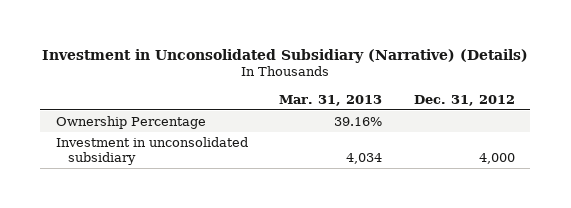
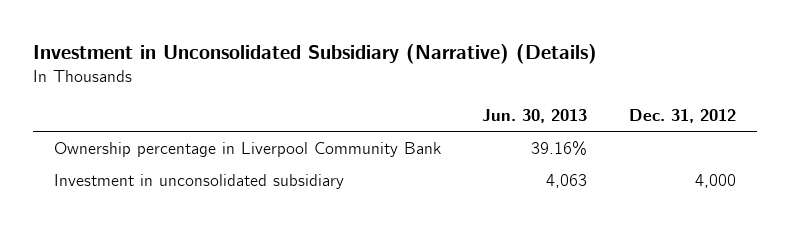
- | Mar. 31, 2013 | Dec. 31, 2012
+ | Jun. 30, 2013 | Dec. 31, 2012
- Ownership Percentage | 39.16% |
+ Ownership percentage in Liverpool Community Bank | 39.16% |

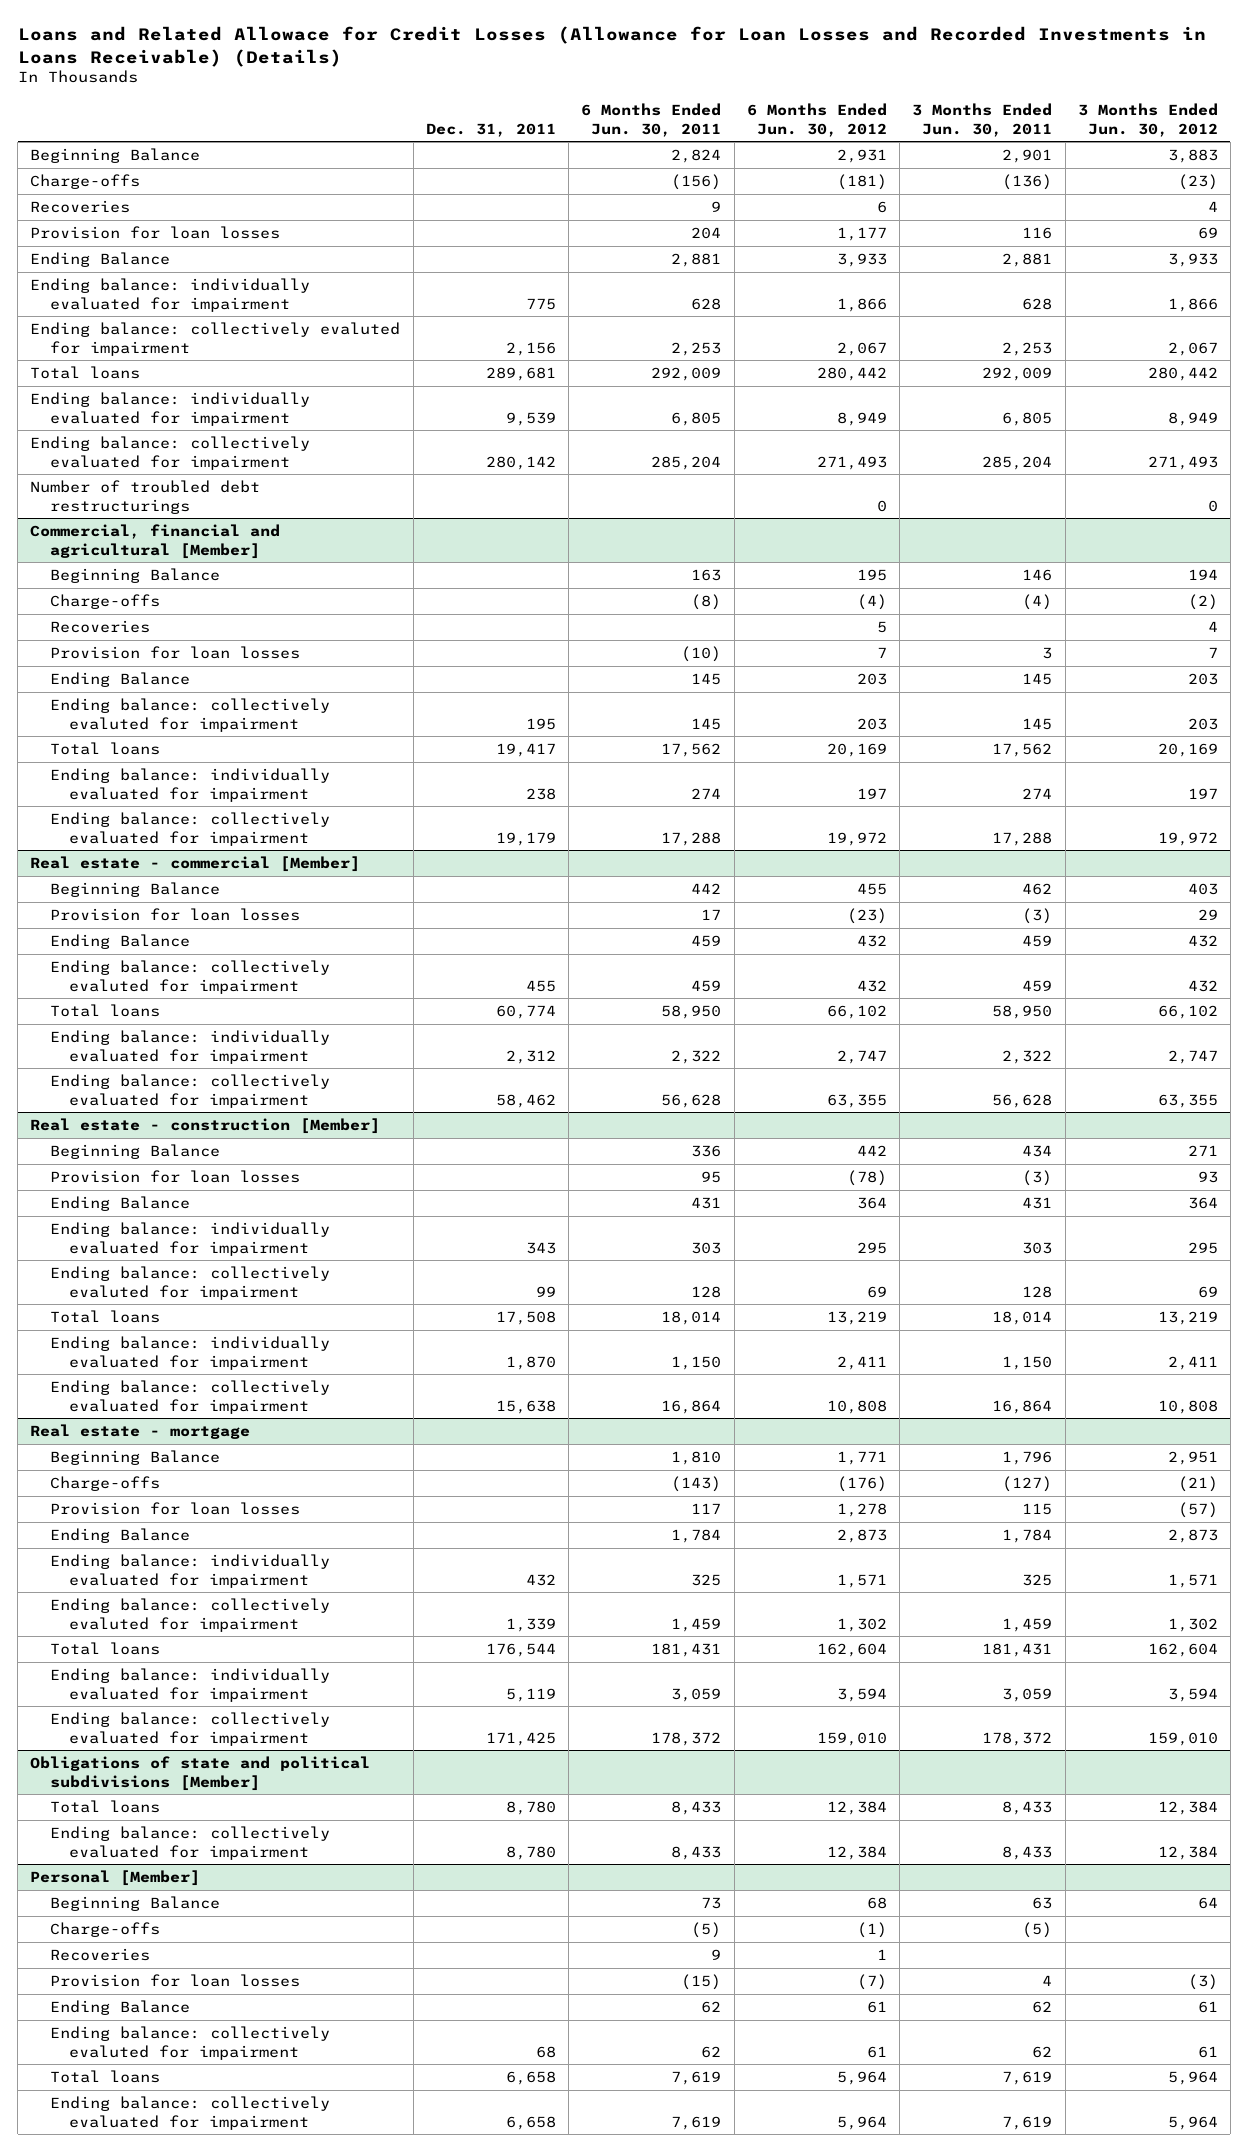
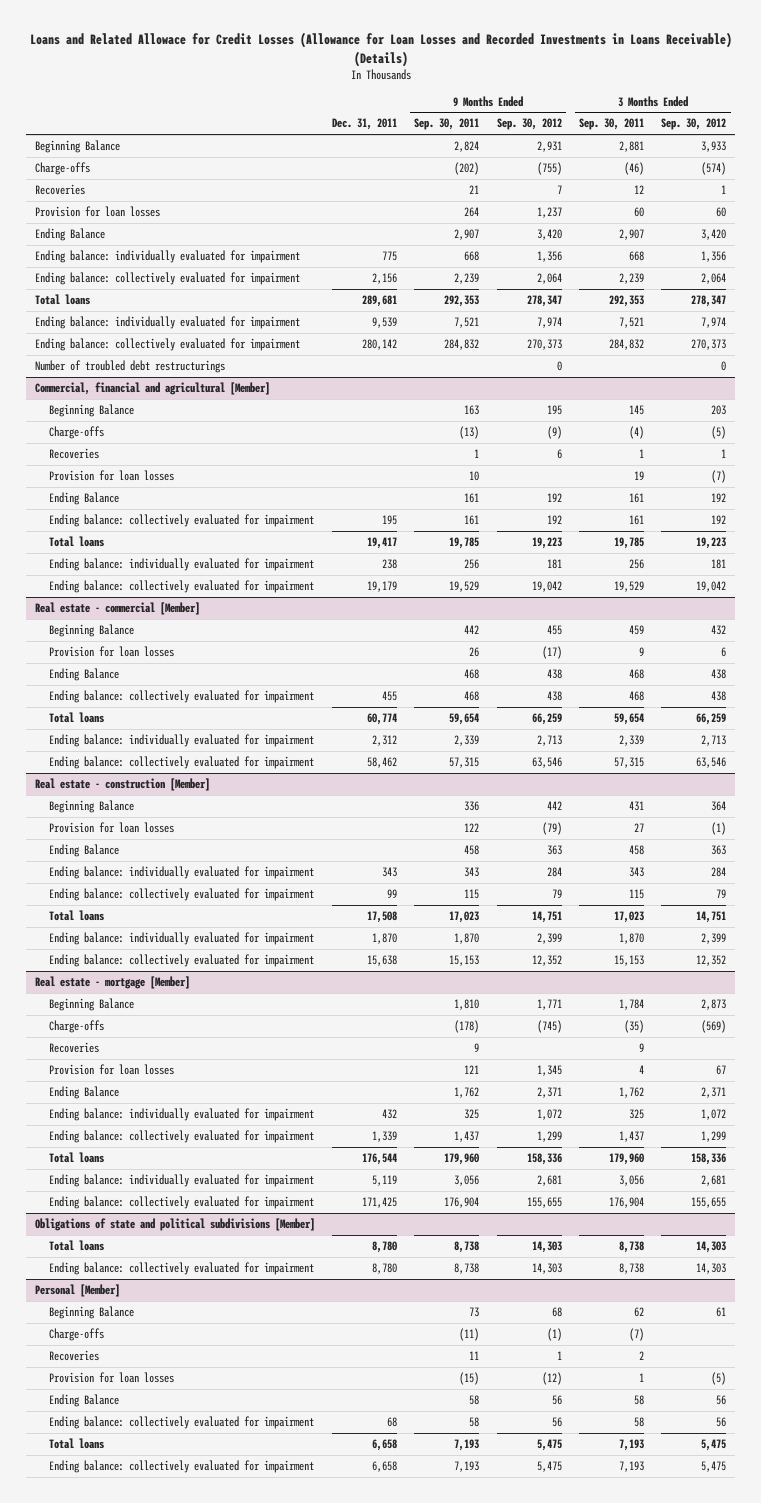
- | Dec. 31, 2011 | 6 Months Ended Jun. 30, 2011 | 6 Months Ended Jun. 30, 2012 | 3 Months Ended Jun. 30, 2011 | 3 Months Ended Jun. 30, 2012
+ | Dec. 31, 2011 | 9 Months Ended Sep. 30, 2011 | 9 Months Ended Sep. 30, 2012 | 3 Months Ended Sep. 30, 2011 | 3 Months Ended Sep. 30, 2012
- Ending balance: collectively evaluted for impairment | 2,156 | 2,253 | 2,067 | 2,253 | 2,067
+ Ending balance: collectively evaluated for impairment | 2,156 | 2,239 | 2,064 | 2,239 | 2,064
@ Commercial, financial and agricultural [Member]
- Ending balance: collectively evaluted for impairment | 195 | 145 | 203 | 145 | 203
+ Ending balance: collectively evaluated for impairment | 195 | 161 | 192 | 161 | 192
@ Real estate - commercial [Member]
- Ending balance: collectively evaluted for impairment | 455 | 459 | 432 | 459 | 432
+ Ending balance: collectively evaluated for impairment | 455 | 468 | 438 | 468 | 438
@ Real estate - construction [Member]
- Ending balance: collectively evaluted for impairment | 99 | 128 | 69 | 128 | 69
+ Ending balance: collectively evaluated for impairment | 99 | 115 | 79 | 115 | 79
- Real estate - mortgage
+ Real estate - mortgage [Member]
+ Recoveries | | 9 | | 9 |
- Ending balance: collectively evaluted for impairment | 1,339 | 1,459 | 1,302 | 1,459 | 1,302
+ Ending balance: collectively evaluated for impairment | 1,339 | 1,437 | 1,299 | 1,437 | 1,299
@ Personal [Member]
- Ending balance: collectively evaluted for impairment | 68 | 62 | 61 | 62 | 61
+ Ending balance: collectively evaluated for impairment | 68 | 58 | 56 | 58 | 56

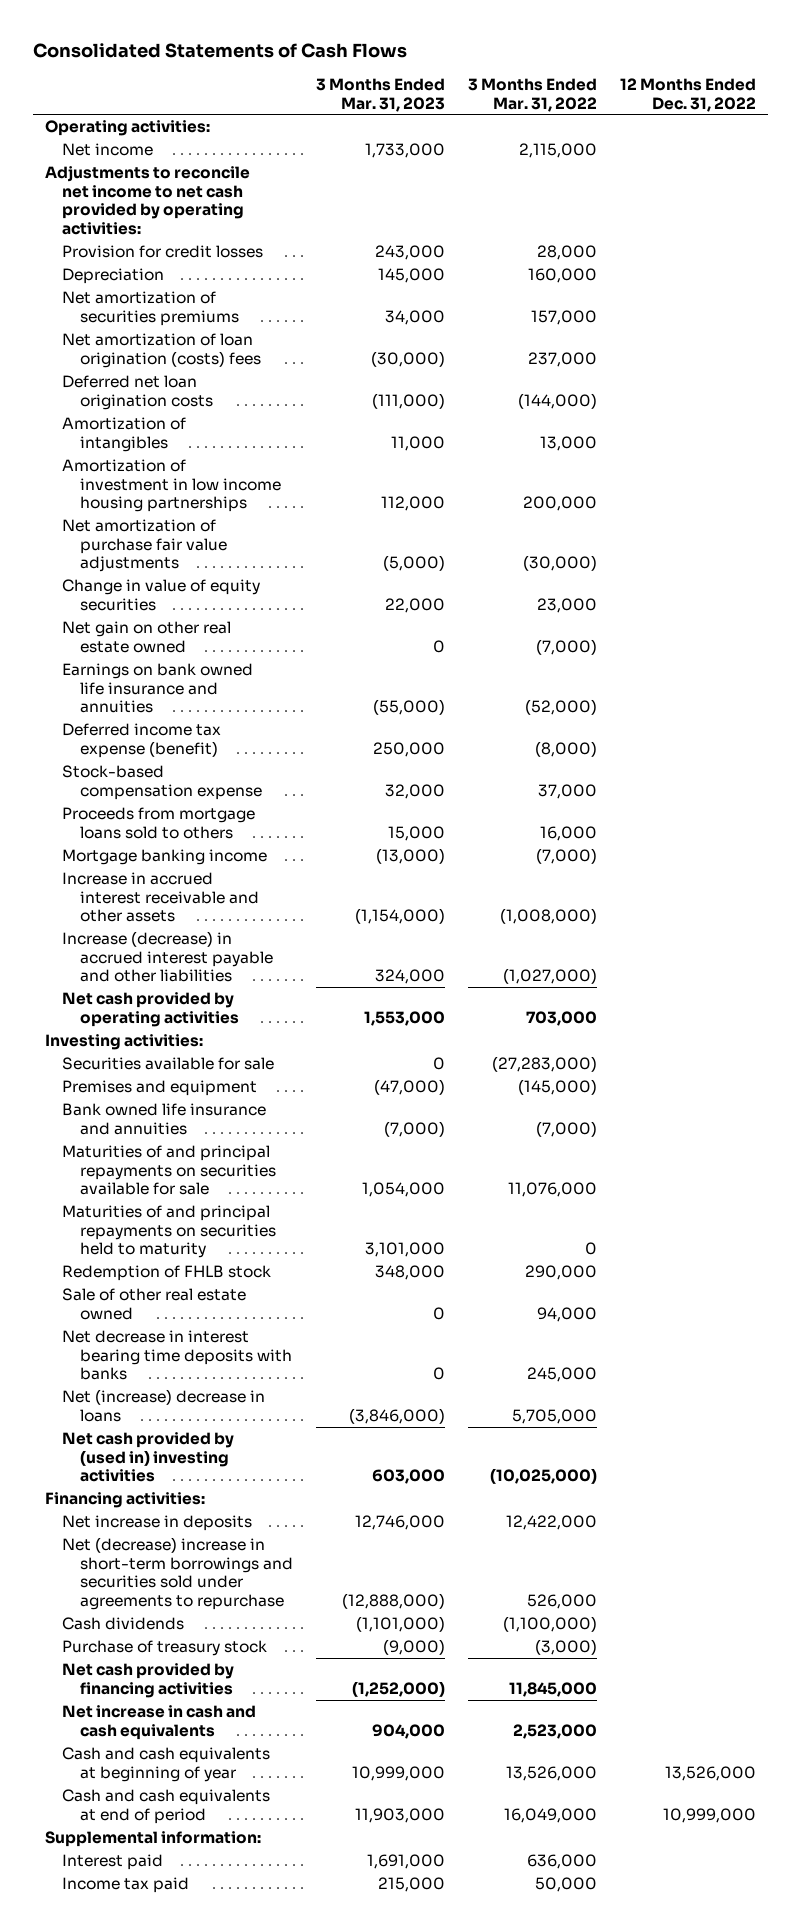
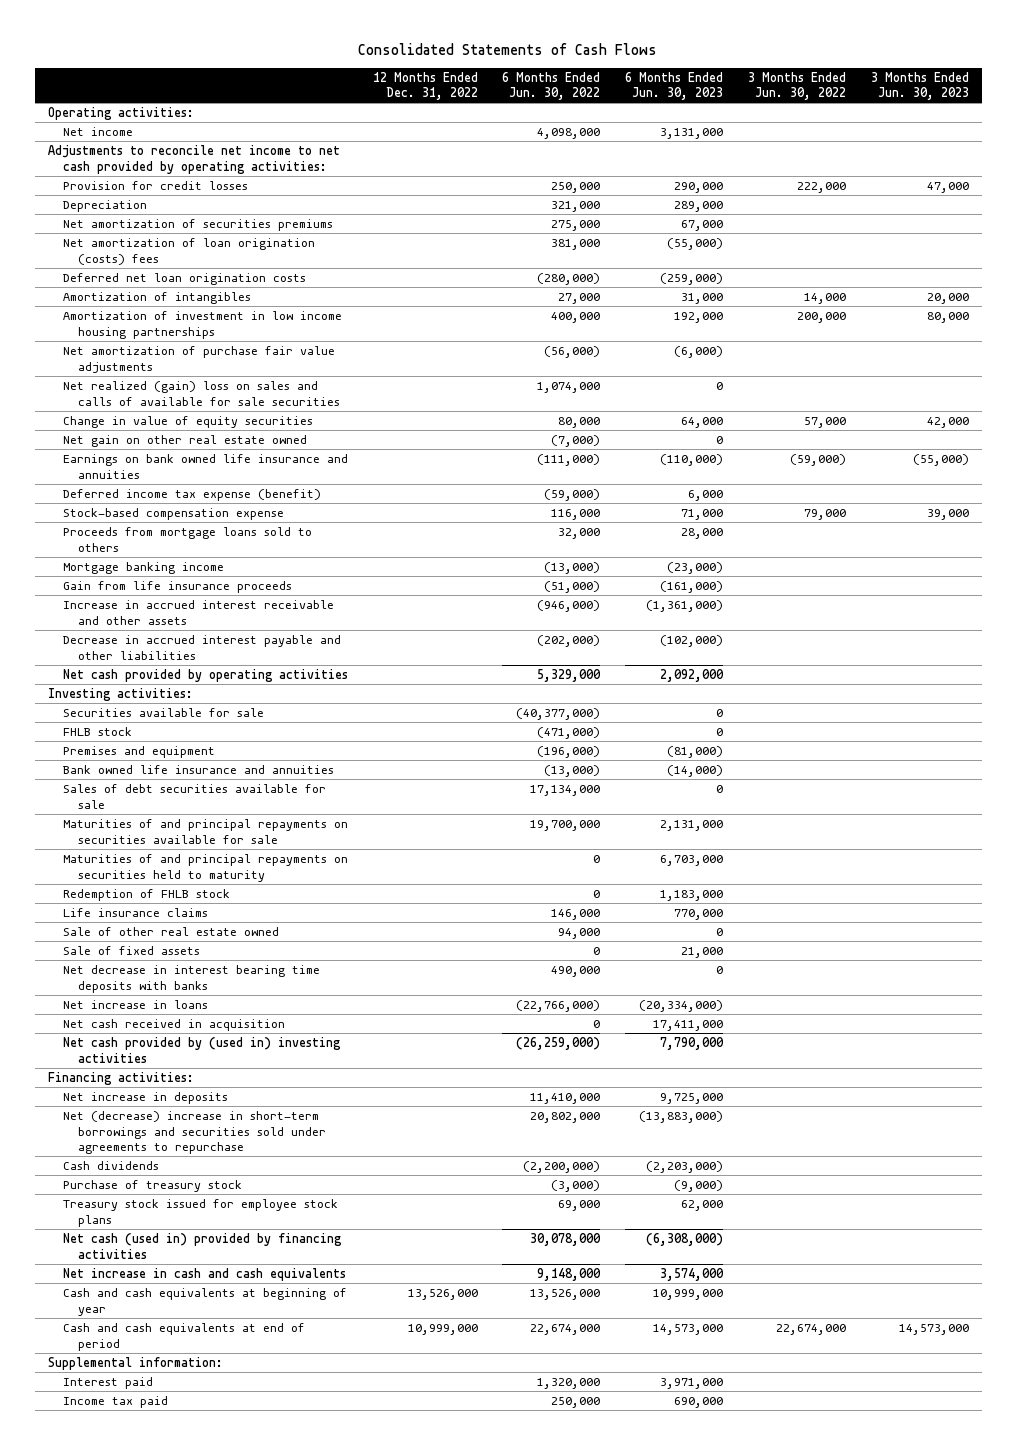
- | 3 Months Ended Mar. 31, 2023 | 3 Months Ended Mar. 31, 2022 | 12 Months Ended Dec. 31, 2022
+ | 12 Months Ended Dec. 31, 2022 | 6 Months Ended Jun. 30, 2022 | 6 Months Ended Jun. 30, 2023 | 3 Months Ended Jun. 30, 2022 | 3 Months Ended Jun. 30, 2023
+ Net realized (gain) loss on sales and calls of available for sale securities | | 1,074,000 | 0 | |
+ Gain from life insurance proceeds | | (51,000) | (161,000) | |
- Increase (decrease) in accrued interest payable and other liabilities | 324,000 | (1,027,000) |
+ Decrease in accrued interest payable and other liabilities | | (202,000) | (102,000) | |
+ FHLB stock | | (471,000) | 0 | |
+ Sales of debt securities available for sale | | 17,134,000 | 0 | |
+ Life insurance claims | | 146,000 | 770,000 | |
+ Sale of fixed assets | | 0 | 21,000 | |
- Net (increase) decrease in loans | (3,846,000) | 5,705,000 |
+ Net increase in loans | | (22,766,000) | (20,334,000) | |
+ Net cash received in acquisition | | 0 | 17,411,000 | |
- Net cash provided by financing activities | (1,252,000) | 11,845,000 |
+ Treasury stock issued for employee stock plans | | 69,000 | 62,000 | |
+ Net cash (used in) provided by financing activities | | 30,078,000 | (6,308,000) | |

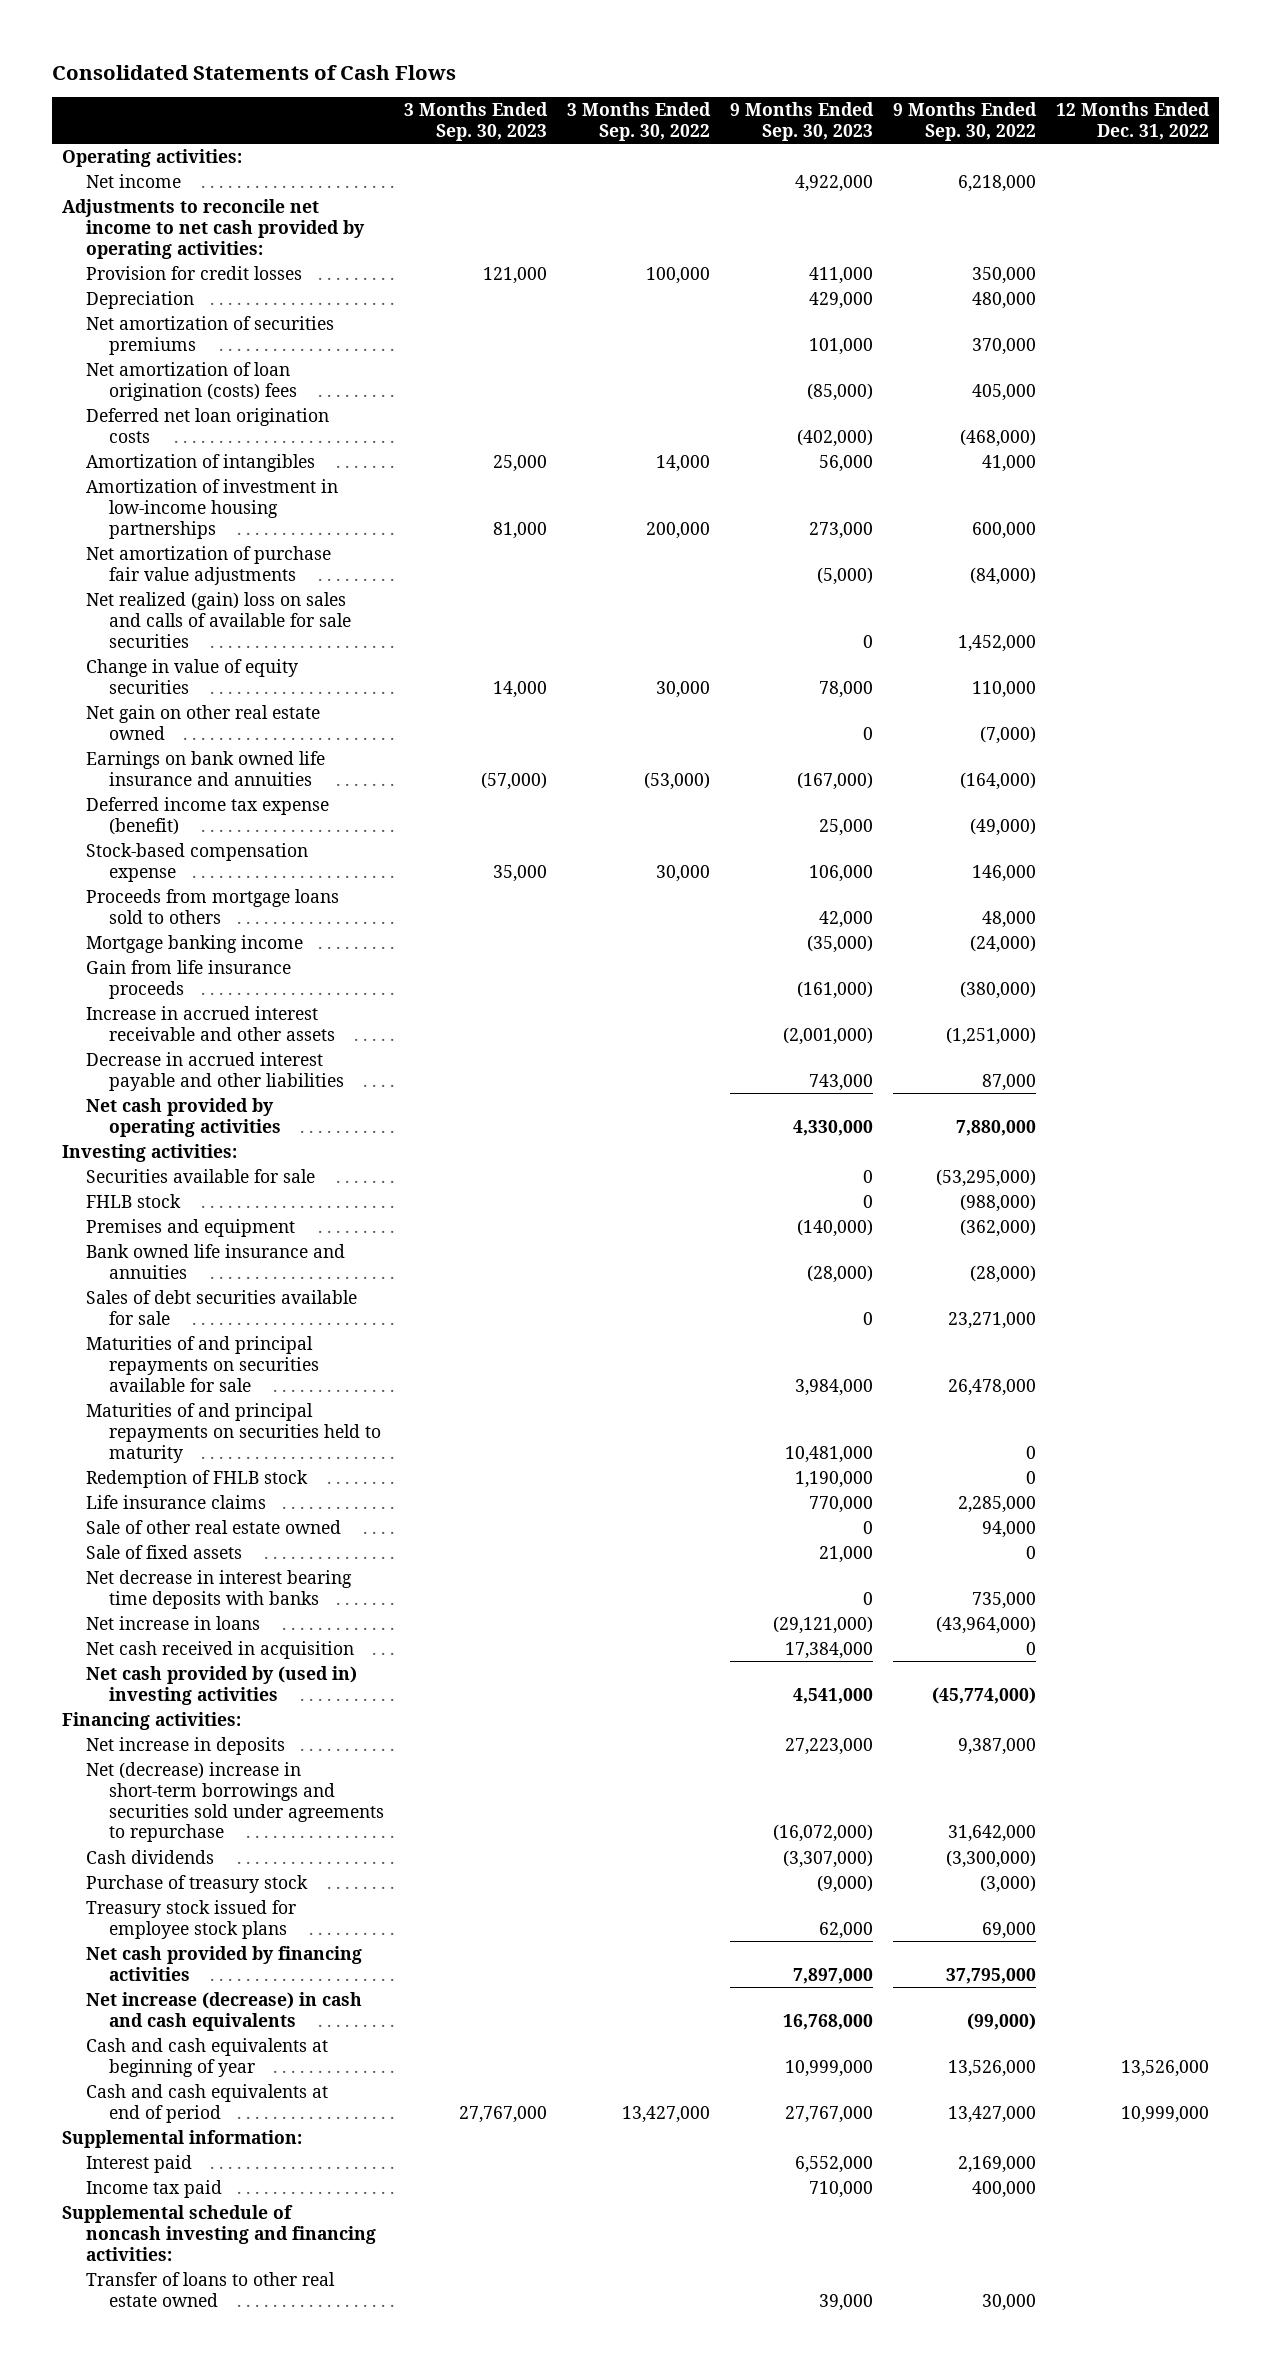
- | 12 Months Ended Dec. 31, 2022 | 6 Months Ended Jun. 30, 2022 | 6 Months Ended Jun. 30, 2023 | 3 Months Ended Jun. 30, 2022 | 3 Months Ended Jun. 30, 2023
+ | 3 Months Ended Sep. 30, 2023 | 3 Months Ended Sep. 30, 2022 | 9 Months Ended Sep. 30, 2023 | 9 Months Ended Sep. 30, 2022 | 12 Months Ended Dec. 31, 2022
- Amortization of investment in low income housing partnerships | | 400,000 | 192,000 | 200,000 | 80,000
+ Amortization of investment in low-income housing partnerships | 81,000 | 200,000 | 273,000 | 600,000 |
- Net cash (used in) provided by financing activities | | 30,078,000 | (6,308,000) | |
- Net increase in cash and cash equivalents | | 9,148,000 | 3,574,000 | |
+ Net cash provided by financing activities | | | 7,897,000 | 37,795,000 |
+ Net increase (decrease) in cash and cash equivalents | | | 16,768,000 | (99,000) |
+ Supplemental schedule of noncash investing and financing activities:
+ Transfer of loans to other real estate owned | | | 39,000 | 30,000 |

